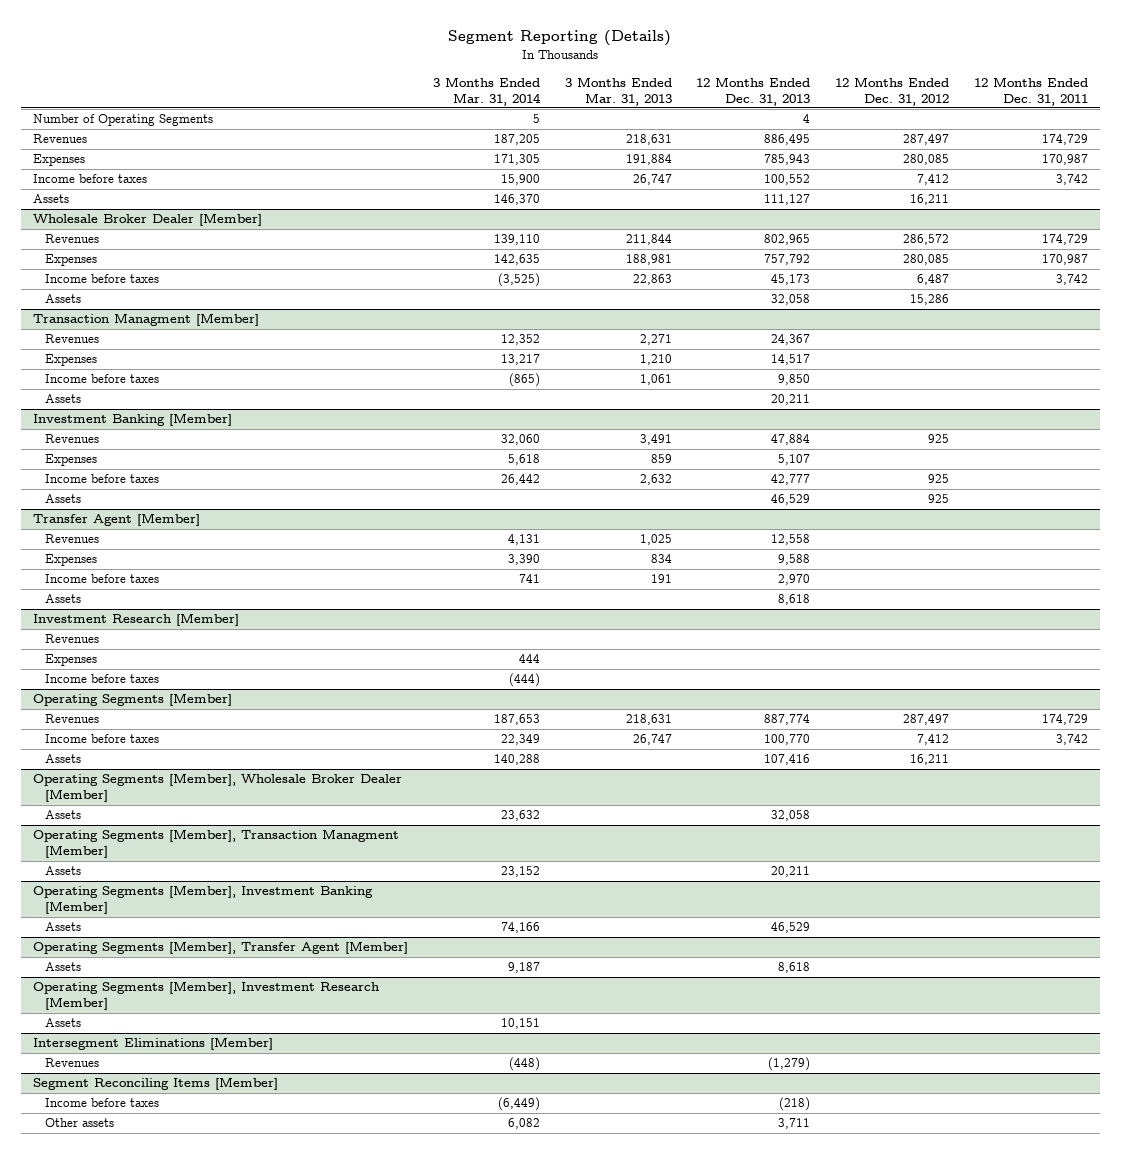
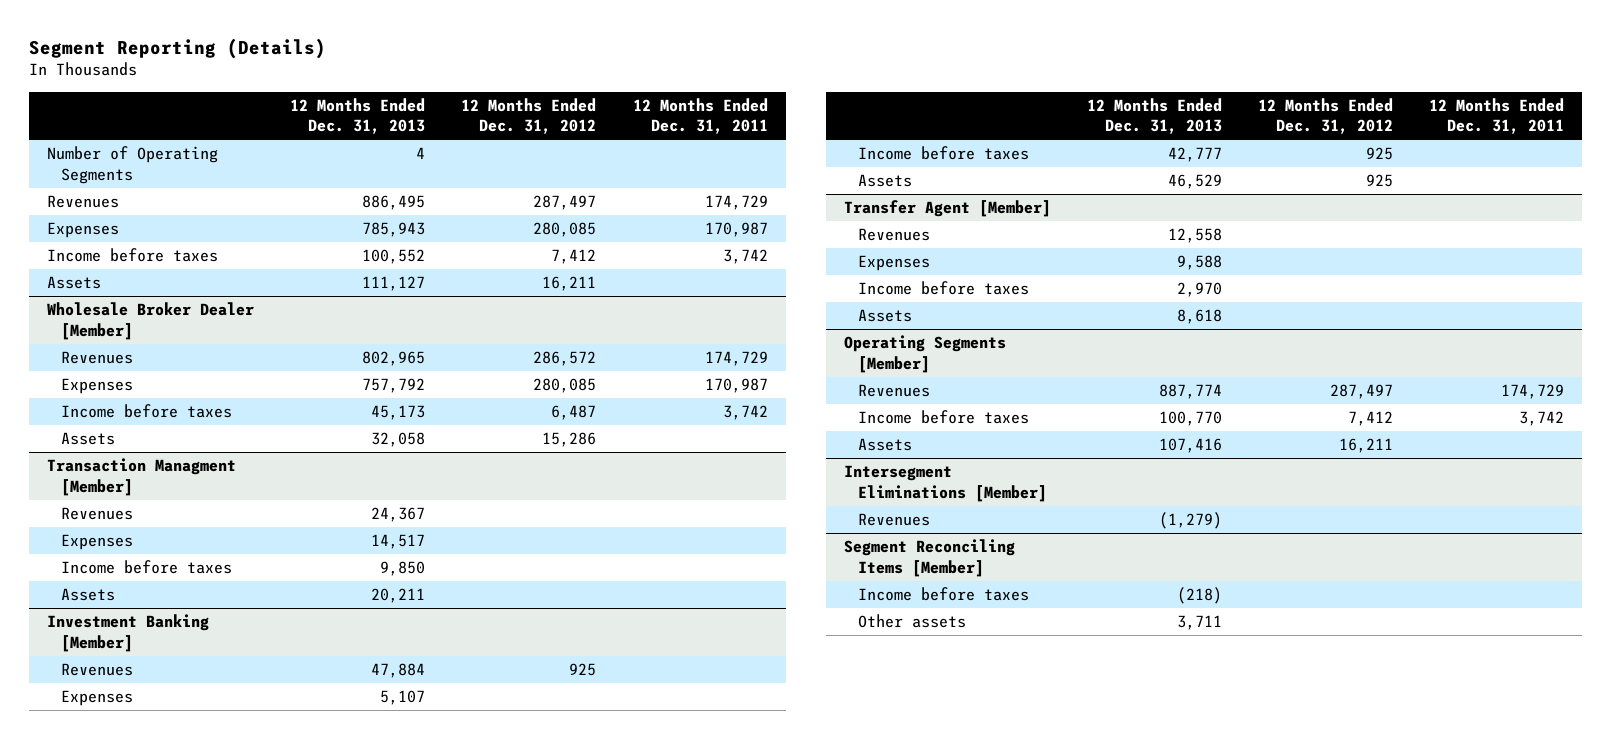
- | 3 Months Ended Mar. 31, 2014 | 3 Months Ended Mar. 31, 2013 | 12 Months Ended Dec. 31, 2013 | 12 Months Ended Dec. 31, 2012 | 12 Months Ended Dec. 31, 2011
+ | 12 Months Ended Dec. 31, 2013 | 12 Months Ended Dec. 31, 2012 | 12 Months Ended Dec. 31, 2011
- Investment Research [Member]
- Revenues
- Expenses | 444 | | | |
- Income before taxes | (444) | | | |
- Operating Segments [Member], Wholesale Broker Dealer [Member]
- Assets | 23,632 | | 32,058 | |
- Operating Segments [Member], Transaction Managment [Member]
- Assets | 23,152 | | 20,211 | |
- Operating Segments [Member], Investment Banking [Member]
- Assets | 74,166 | | 46,529 | |
- Operating Segments [Member], Transfer Agent [Member]
- Assets | 9,187 | | 8,618 | |
- Operating Segments [Member], Investment Research [Member]
- Assets | 10,151 | | | |

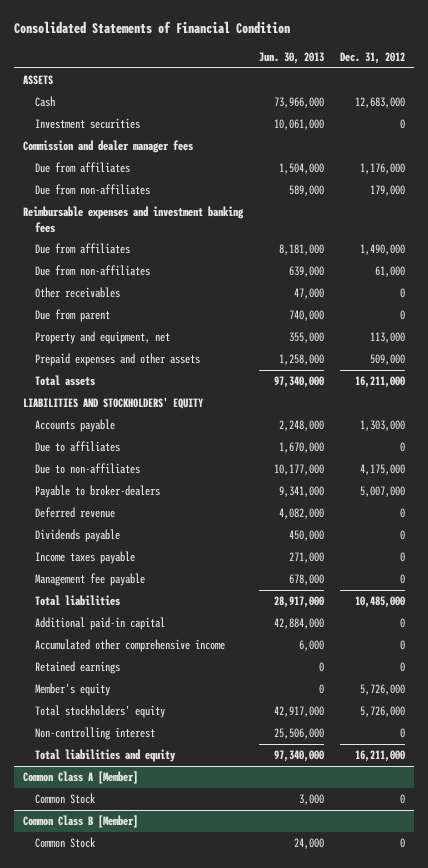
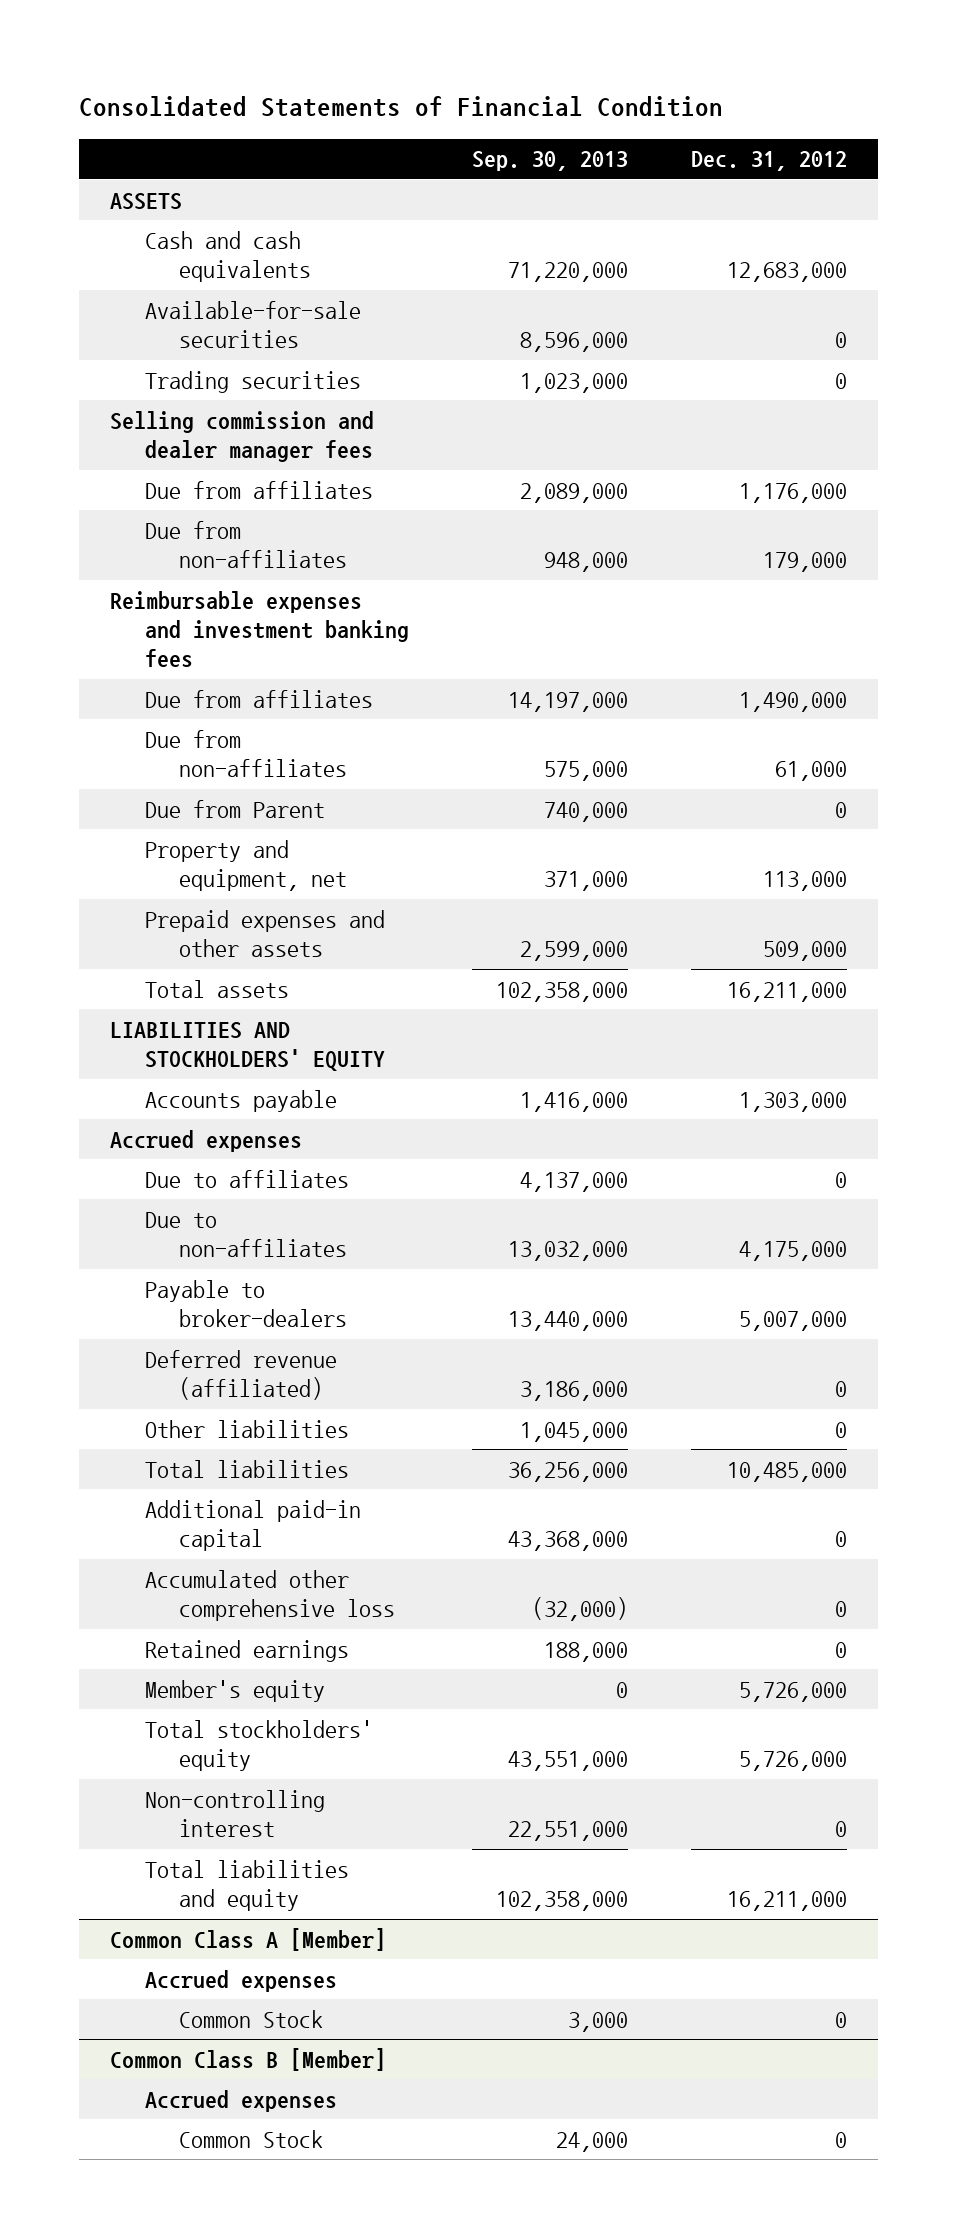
- | Jun. 30, 2013 | Dec. 31, 2012
+ | Sep. 30, 2013 | Dec. 31, 2012
- Cash | 73,966,000 | 12,683,000
- Investment securities | 10,061,000 | 0
- Commission and dealer manager fees
+ Cash and cash equivalents | 71,220,000 | 12,683,000
+ Available-for-sale securities | 8,596,000 | 0
+ Trading securities | 1,023,000 | 0
+ Selling commission and dealer manager fees
- Other receivables | 47,000 | 0
- Due from parent | 740,000 | 0
+ Due from Parent | 740,000 | 0
+ Accrued expenses
- Deferred revenue | 4,082,000 | 0
- Dividends payable | 450,000 | 0
- Income taxes payable | 271,000 | 0
- Management fee payable | 678,000 | 0
+ Deferred revenue (affiliated) | 3,186,000 | 0
+ Other liabilities | 1,045,000 | 0
- Accumulated other comprehensive income | 6,000 | 0
+ Accumulated other comprehensive loss | (32,000) | 0
@ Common Class A [Member]
+ Accrued expenses
@ Common Class B [Member]
+ Accrued expenses

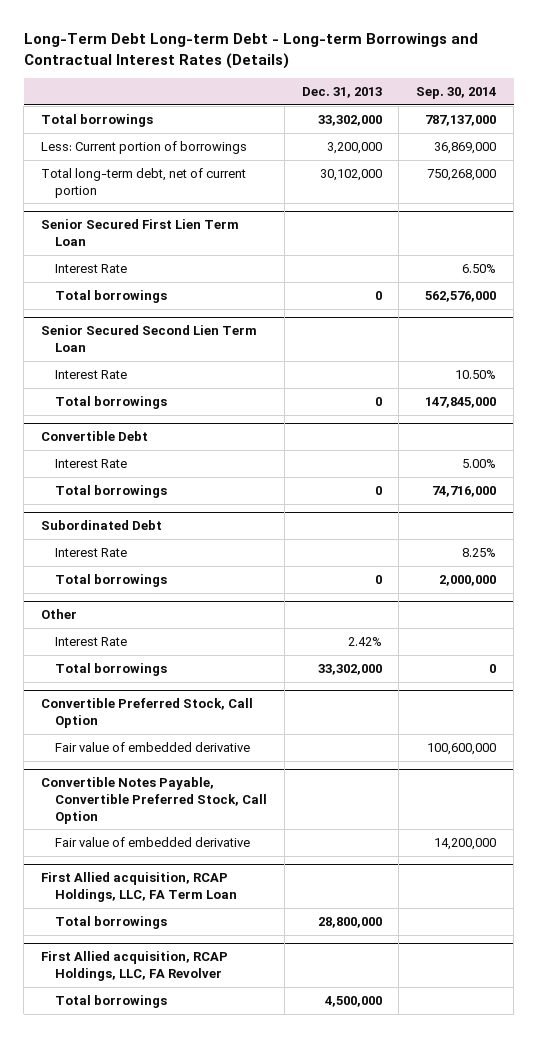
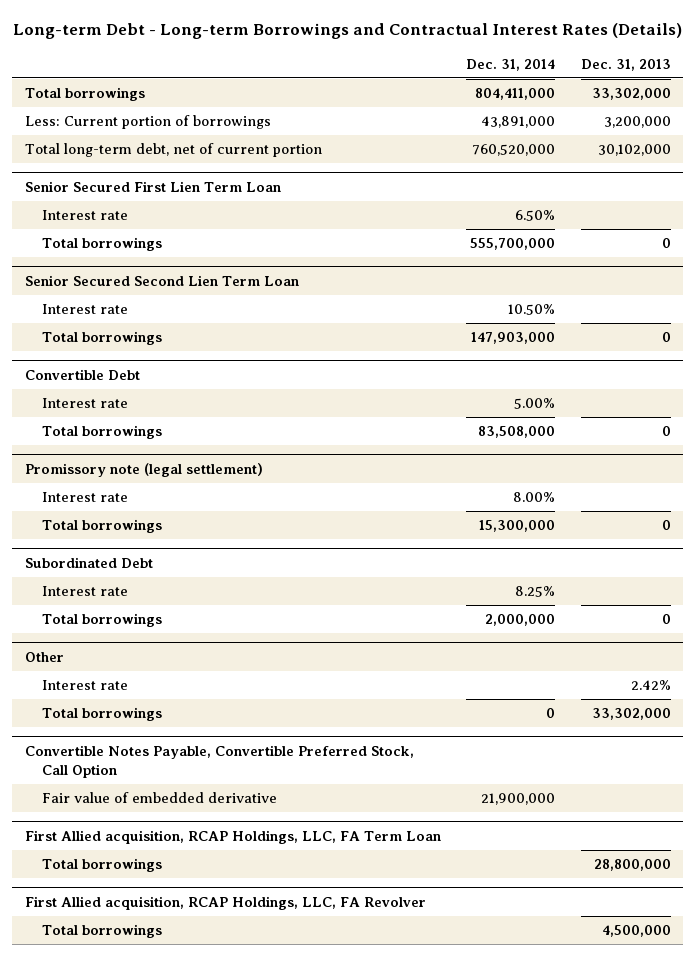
- Long-Term Debt Long-term Debt - Long-term Borrowings and Contractual Interest Rates (Details)
+ Long-term Debt - Long-term Borrowings and Contractual Interest Rates (Details)
- | Dec. 31, 2013 | Sep. 30, 2014
+ | Dec. 31, 2014 | Dec. 31, 2013
@ Senior Secured First Lien Term Loan
- Interest Rate | | 6.50%
+ Interest rate | 6.50% |
@ Senior Secured Second Lien Term Loan
- Interest Rate | | 10.50%
+ Interest rate | 10.50% |
@ Convertible Debt
- Interest Rate | | 5.00%
+ Interest rate | 5.00% |
+ Promissory note (legal settlement)
+ Interest rate | 8.00% |
+ Total borrowings | 15,300,000 | 0
@ Subordinated Debt
- Interest Rate | | 8.25%
+ Interest rate | 8.25% |
@ Other
- Interest Rate | 2.42% |
+ Interest rate | | 2.42%
- Convertible Preferred Stock, Call Option
- Fair value of embedded derivative | | 100,600,000

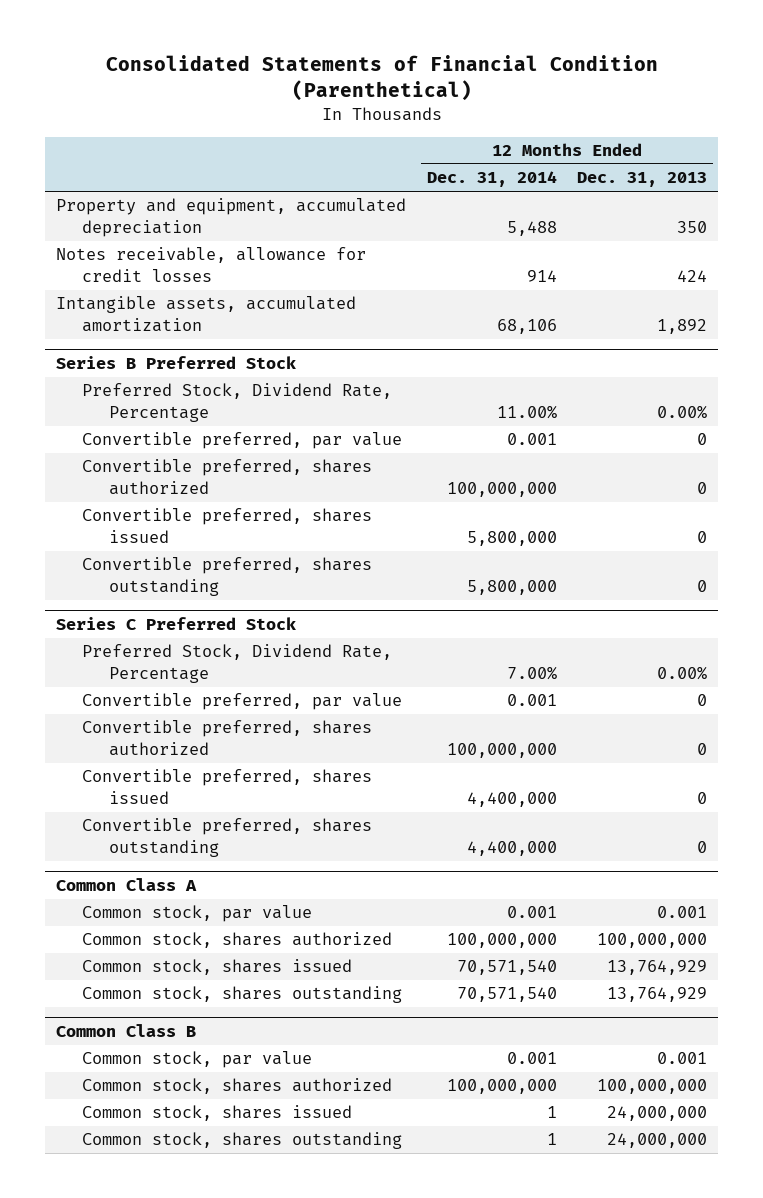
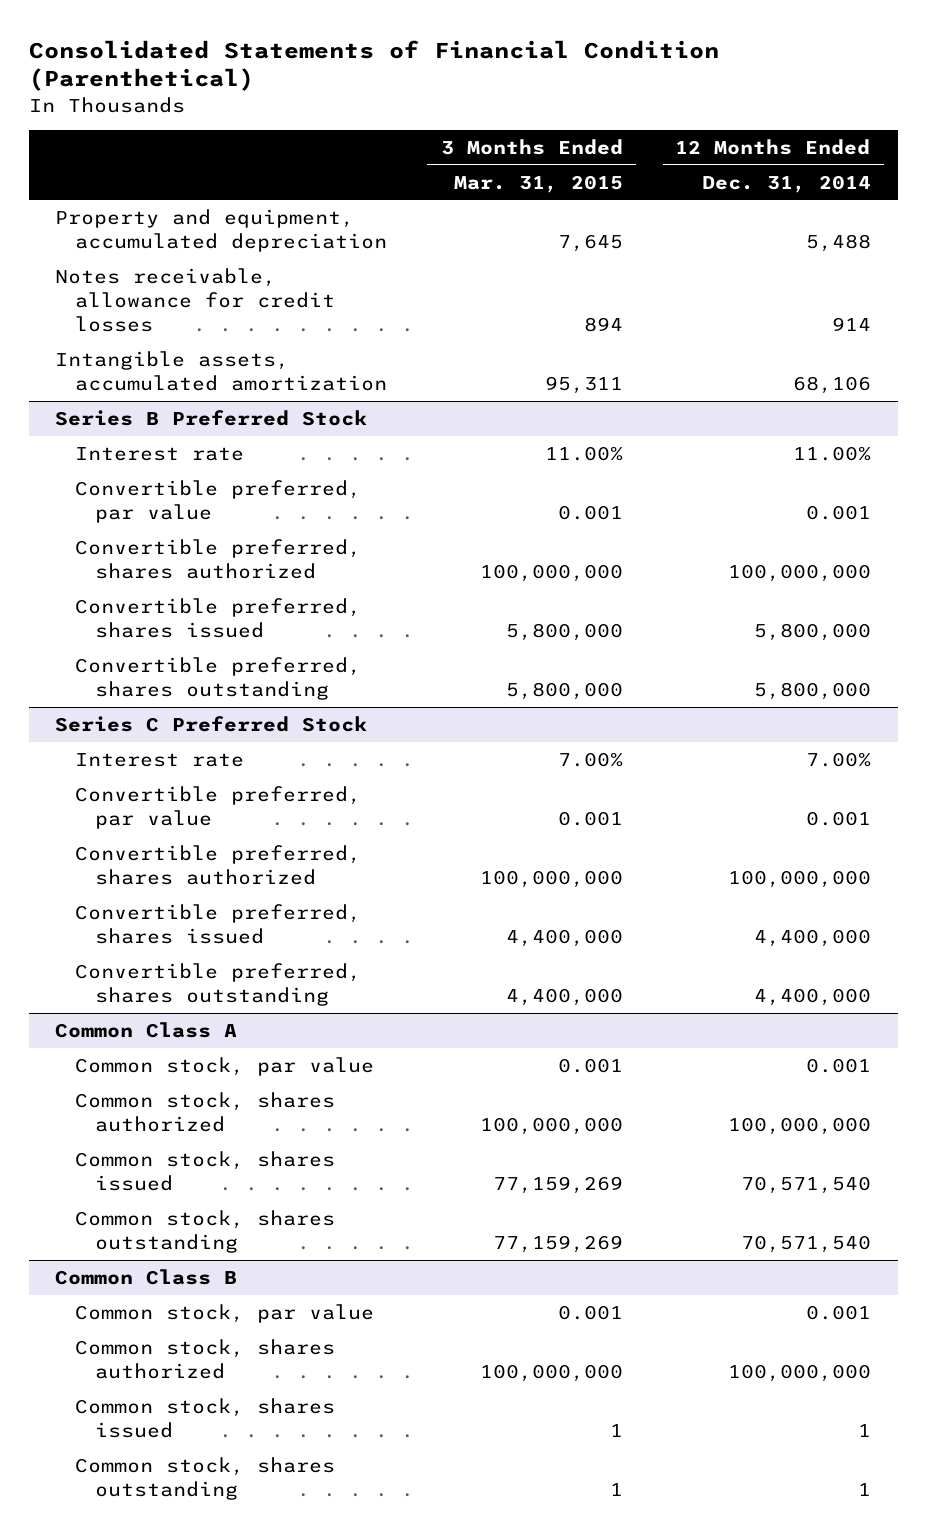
- | 12 Months Ended Dec. 31, 2014 | 12 Months Ended Dec. 31, 2013
+ | 3 Months Ended Mar. 31, 2015 | 12 Months Ended Dec. 31, 2014
@ Series B Preferred Stock
- Preferred Stock, Dividend Rate, Percentage | 11.00% | 0.00%
+ Interest rate | 11.00% | 11.00%
@ Series C Preferred Stock
- Preferred Stock, Dividend Rate, Percentage | 7.00% | 0.00%
+ Interest rate | 7.00% | 7.00%

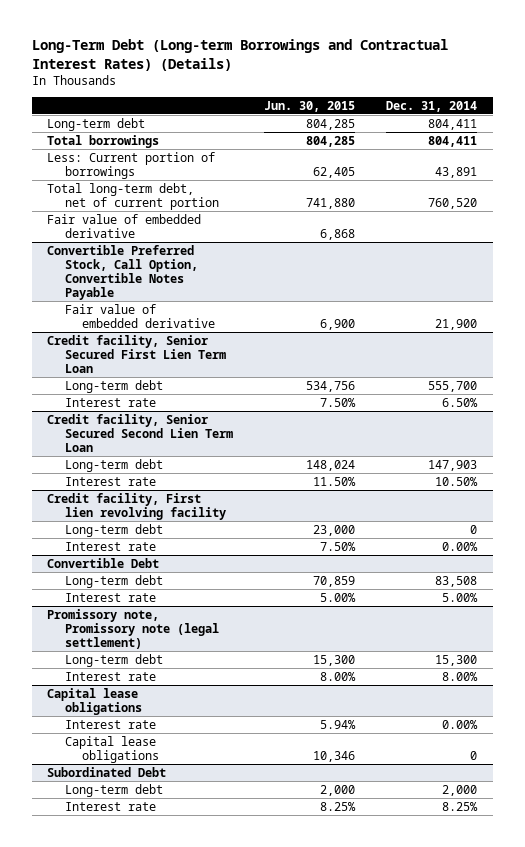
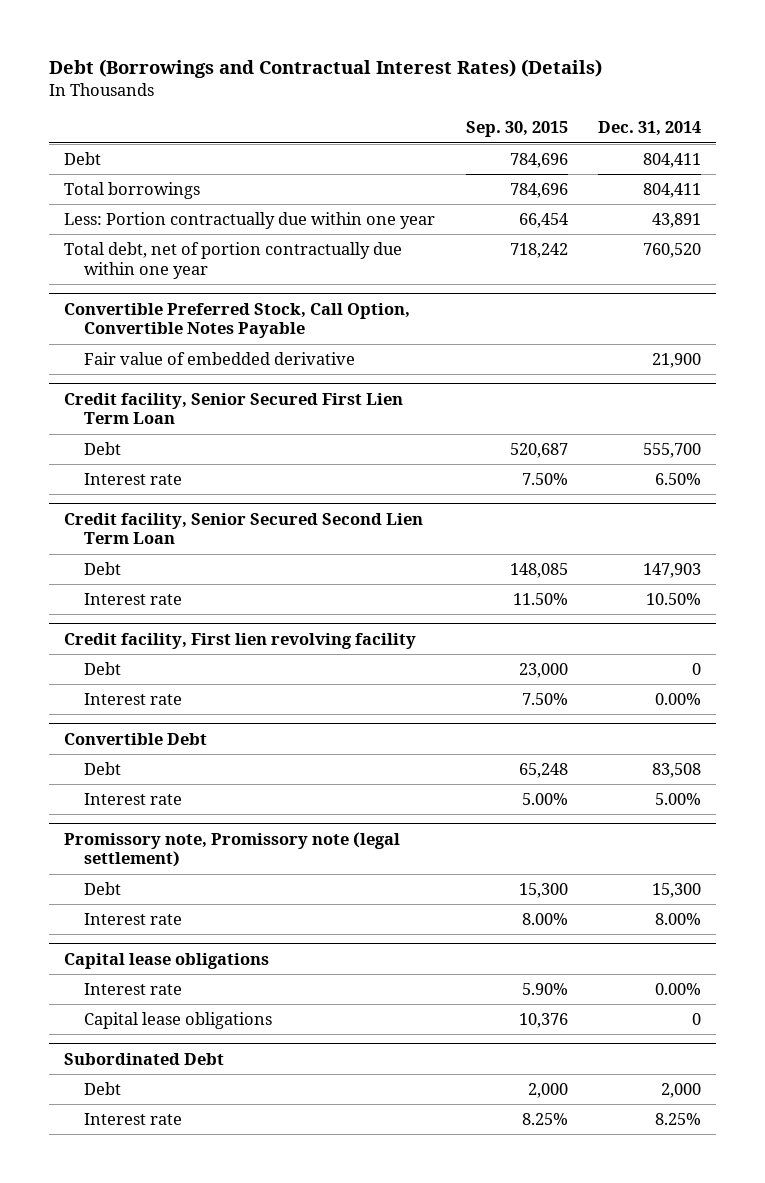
- Long-Term Debt (Long-term Borrowings and Contractual Interest Rates) (Details)
+ Debt (Borrowings and Contractual Interest Rates) (Details)
- | Jun. 30, 2015 | Dec. 31, 2014
+ | Sep. 30, 2015 | Dec. 31, 2014
- Long-term debt | 804,285 | 804,411
+ Debt | 784,696 | 804,411
- Less: Current portion of borrowings | 62,405 | 43,891
- Total long-term debt, net of current portion | 741,880 | 760,520
- Fair value of embedded derivative | 6,868 |
+ Less: Portion contractually due within one year | 66,454 | 43,891
+ Total debt, net of portion contractually due within one year | 718,242 | 760,520
@ Credit facility, Senior Secured First Lien Term Loan
- Long-term debt | 534,756 | 555,700
+ Debt | 520,687 | 555,700
@ Credit facility, Senior Secured Second Lien Term Loan
- Long-term debt | 148,024 | 147,903
+ Debt | 148,085 | 147,903
@ Credit facility, First lien revolving facility
- Long-term debt | 23,000 | 0
+ Debt | 23,000 | 0
@ Convertible Debt
- Long-term debt | 70,859 | 83,508
+ Debt | 65,248 | 83,508
@ Promissory note, Promissory note (legal settlement)
- Long-term debt | 15,300 | 15,300
+ Debt | 15,300 | 15,300
@ Subordinated Debt
- Long-term debt | 2,000 | 2,000
+ Debt | 2,000 | 2,000

